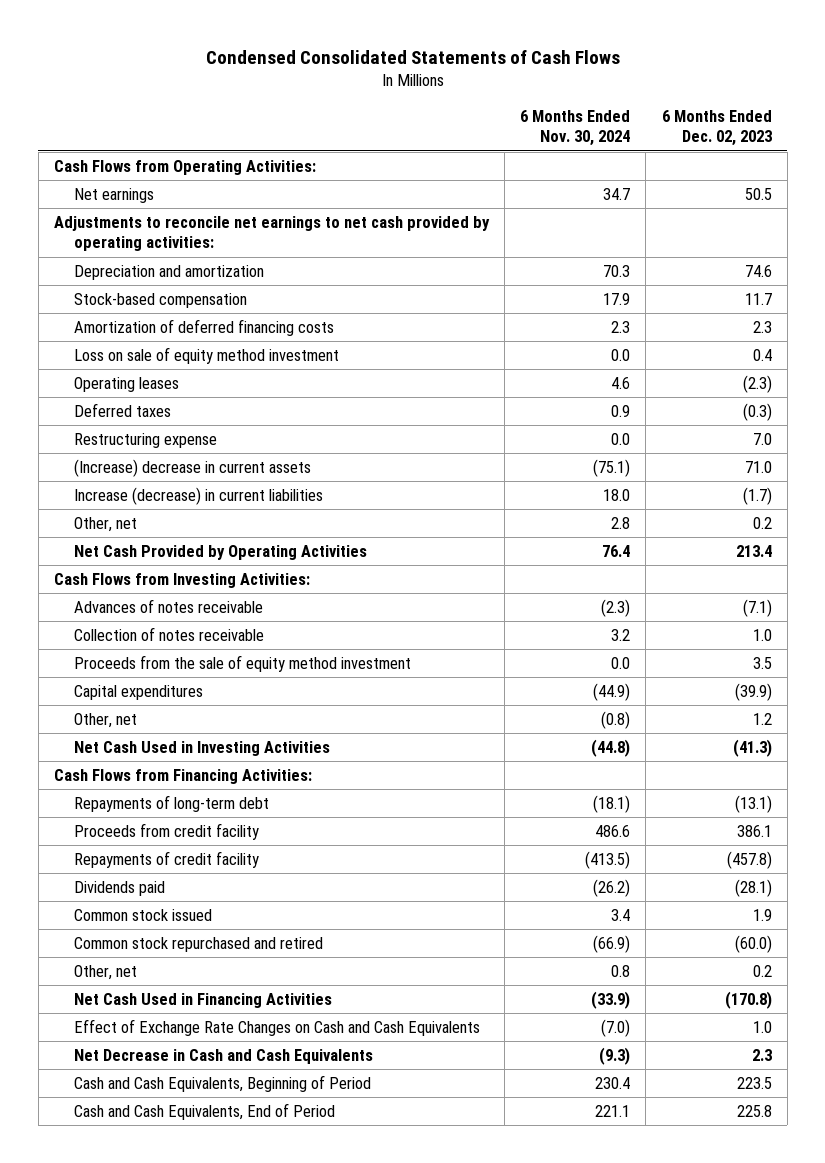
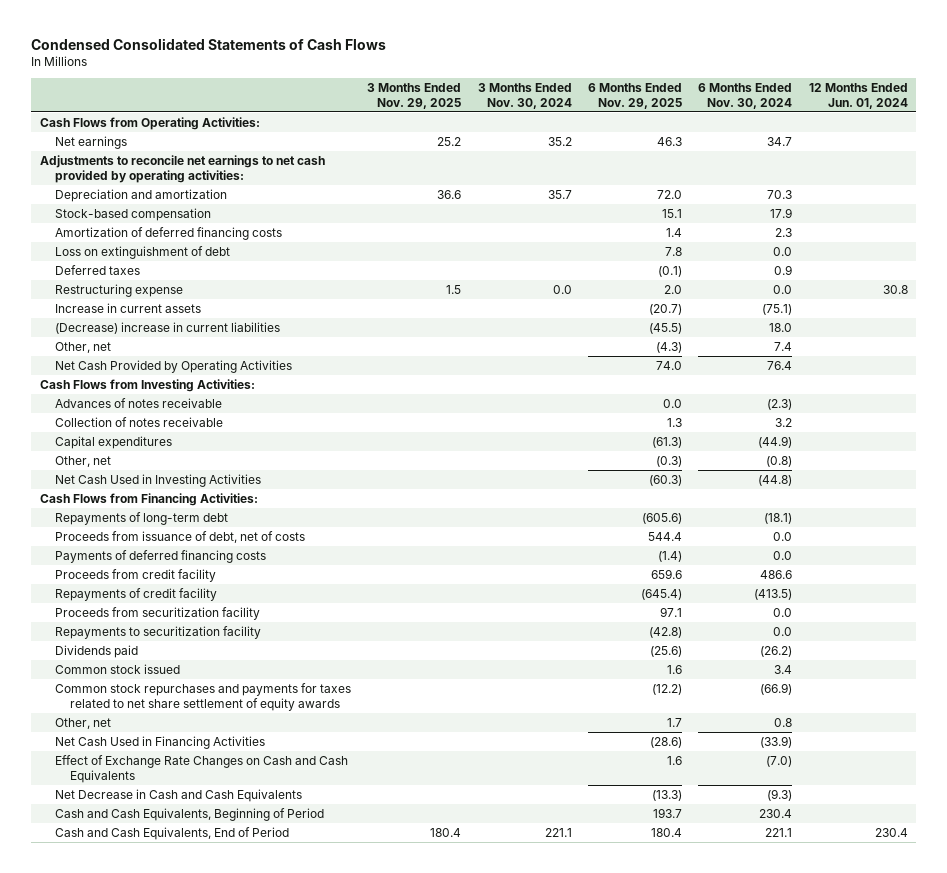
- | 6 Months Ended Nov. 30, 2024 | 6 Months Ended Dec. 02, 2023
+ | 3 Months Ended Nov. 29, 2025 | 3 Months Ended Nov. 30, 2024 | 6 Months Ended Nov. 29, 2025 | 6 Months Ended Nov. 30, 2024 | 12 Months Ended Jun. 01, 2024
- Loss on sale of equity method investment | 0.0 | 0.4
- Operating leases | 4.6 | (2.3)
+ Loss on extinguishment of debt | | | 7.8 | 0.0 |
- (Increase) decrease in current assets | (75.1) | 71.0
- Increase (decrease) in current liabilities | 18.0 | (1.7)
- Other, net | 2.8 | 0.2
+ Increase in current assets | | | (20.7) | (75.1) |
+ (Decrease) increase in current liabilities | | | (45.5) | 18.0 |
+ Other, net | | | (4.3) | 7.4 |
- Proceeds from the sale of equity method investment | 0.0 | 3.5
+ Proceeds from issuance of debt, net of costs | | | 544.4 | 0.0 |
+ Payments of deferred financing costs | | | (1.4) | 0.0 |
+ Proceeds from securitization facility | | | 97.1 | 0.0 |
+ Repayments to securitization facility | | | (42.8) | 0.0 |
- Common stock repurchased and retired | (66.9) | (60.0)
+ Common stock repurchases and payments for taxes related to net share settlement of equity awards | | | (12.2) | (66.9) |

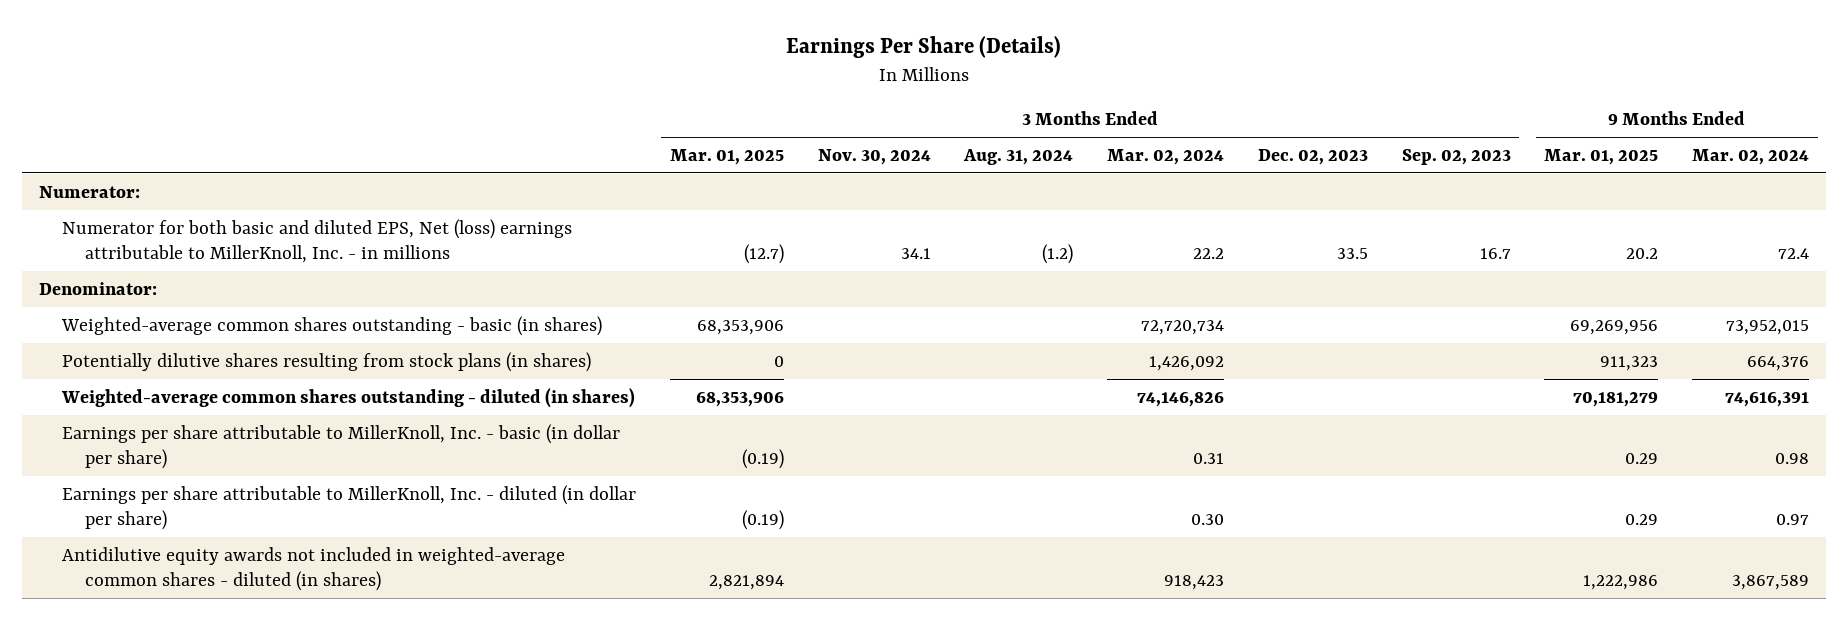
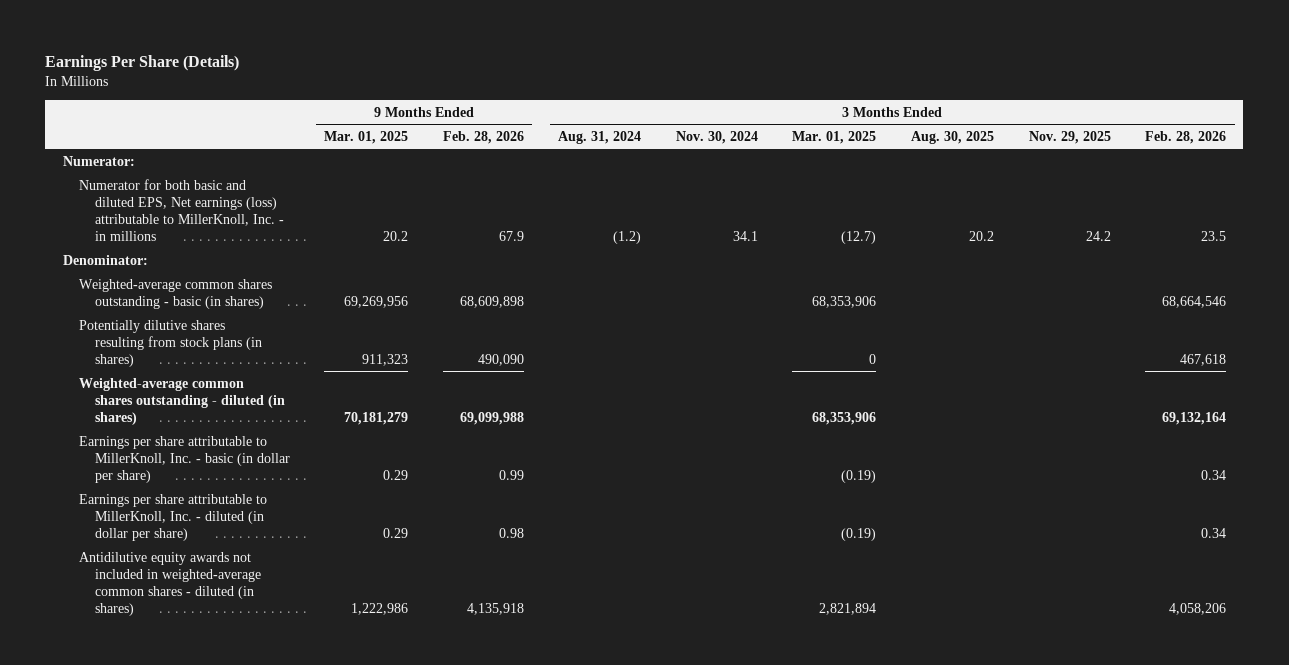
- | 3 Months Ended Mar. 01, 2025 | 3 Months Ended Nov. 30, 2024 | 3 Months Ended Aug. 31, 2024 | 3 Months Ended Mar. 02, 2024 | 3 Months Ended Dec. 02, 2023 | 3 Months Ended Sep. 02, 2023 | 9 Months Ended Mar. 01, 2025 | 9 Months Ended Mar. 02, 2024
+ | 9 Months Ended Mar. 01, 2025 | 9 Months Ended Feb. 28, 2026 | 3 Months Ended Aug. 31, 2024 | 3 Months Ended Nov. 30, 2024 | 3 Months Ended Mar. 01, 2025 | 3 Months Ended Aug. 30, 2025 | 3 Months Ended Nov. 29, 2025 | 3 Months Ended Feb. 28, 2026
- Numerator for both basic and diluted EPS, Net (loss) earnings attributable to MillerKnoll, Inc. - in millions | (12.7) | 34.1 | (1.2) | 22.2 | 33.5 | 16.7 | 20.2 | 72.4
+ Numerator for both basic and diluted EPS, Net earnings (loss) attributable to MillerKnoll, Inc. - in millions | 20.2 | 67.9 | (1.2) | 34.1 | (12.7) | 20.2 | 24.2 | 23.5

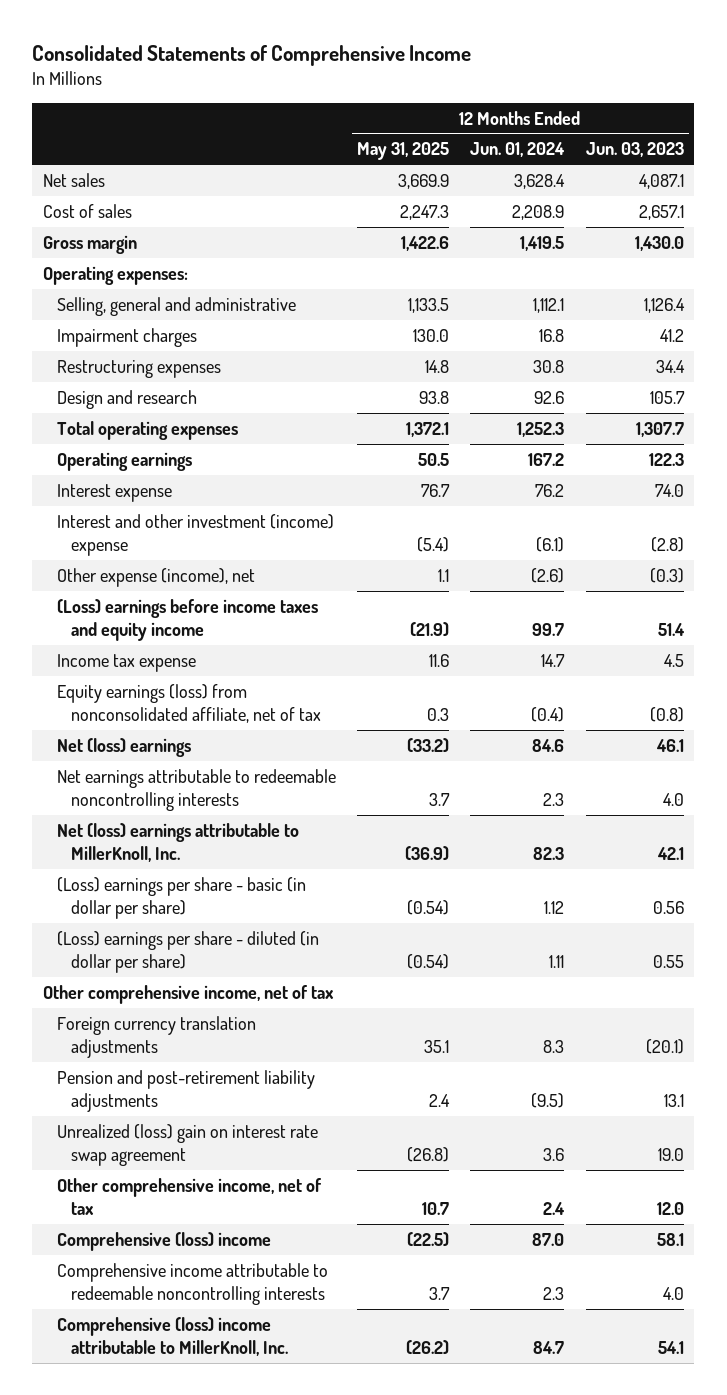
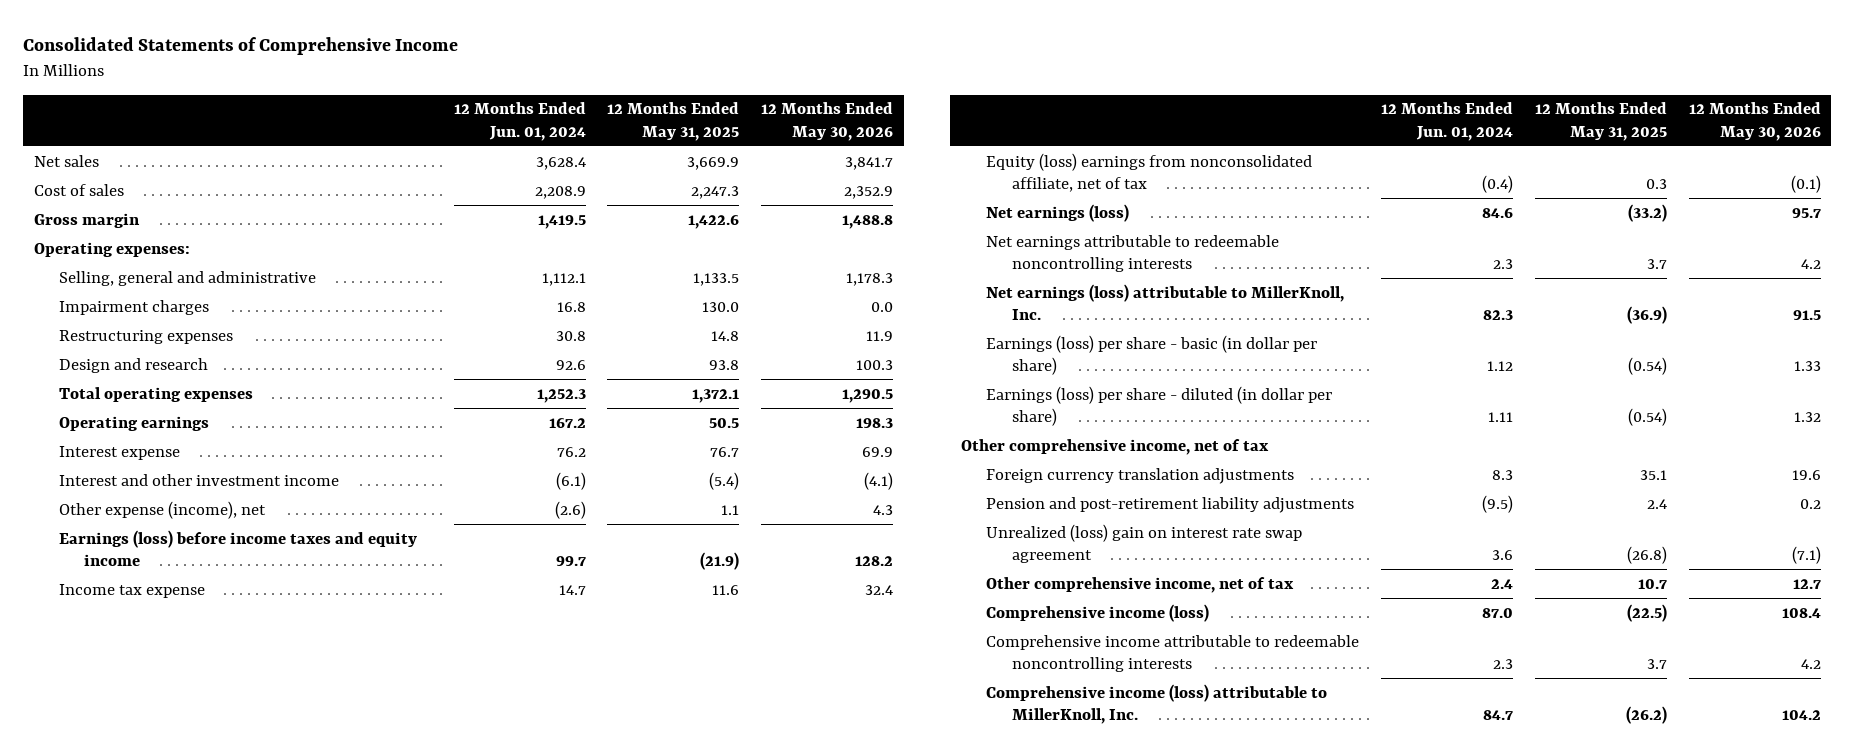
- | 12 Months Ended May 31, 2025 | 12 Months Ended Jun. 01, 2024 | 12 Months Ended Jun. 03, 2023
+ | 12 Months Ended Jun. 01, 2024 | 12 Months Ended May 31, 2025 | 12 Months Ended May 30, 2026
- Interest and other investment (income) expense | (5.4) | (6.1) | (2.8)
+ Interest and other investment income | (6.1) | (5.4) | (4.1)
- (Loss) earnings before income taxes and equity income | (21.9) | 99.7 | 51.4
+ Earnings (loss) before income taxes and equity income | 99.7 | (21.9) | 128.2
- Equity earnings (loss) from nonconsolidated affiliate, net of tax | 0.3 | (0.4) | (0.8)
- Net (loss) earnings | (33.2) | 84.6 | 46.1
+ Equity (loss) earnings from nonconsolidated affiliate, net of tax | (0.4) | 0.3 | (0.1)
+ Net earnings (loss) | 84.6 | (33.2) | 95.7
- Net (loss) earnings attributable to MillerKnoll, Inc. | (36.9) | 82.3 | 42.1
- (Loss) earnings per share - basic (in dollar per share) | (0.54) | 1.12 | 0.56
- (Loss) earnings per share - diluted (in dollar per share) | (0.54) | 1.11 | 0.55
+ Net earnings (loss) attributable to MillerKnoll, Inc. | 82.3 | (36.9) | 91.5
+ Earnings (loss) per share - basic (in dollar per share) | 1.12 | (0.54) | 1.33
+ Earnings (loss) per share - diluted (in dollar per share) | 1.11 | (0.54) | 1.32
- Comprehensive (loss) income | (22.5) | 87.0 | 58.1
+ Comprehensive income (loss) | 87.0 | (22.5) | 108.4
- Comprehensive (loss) income attributable to MillerKnoll, Inc. | (26.2) | 84.7 | 54.1
+ Comprehensive income (loss) attributable to MillerKnoll, Inc. | 84.7 | (26.2) | 104.2

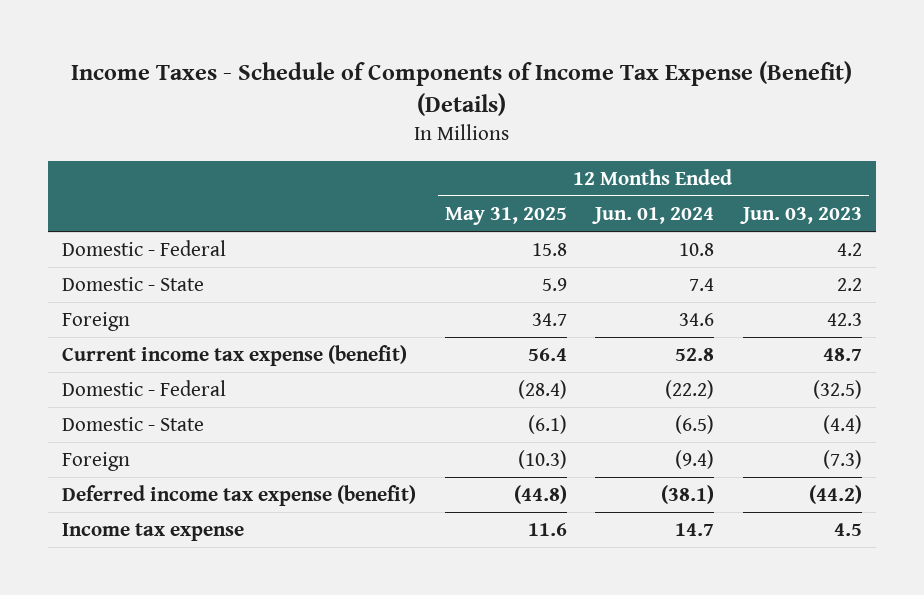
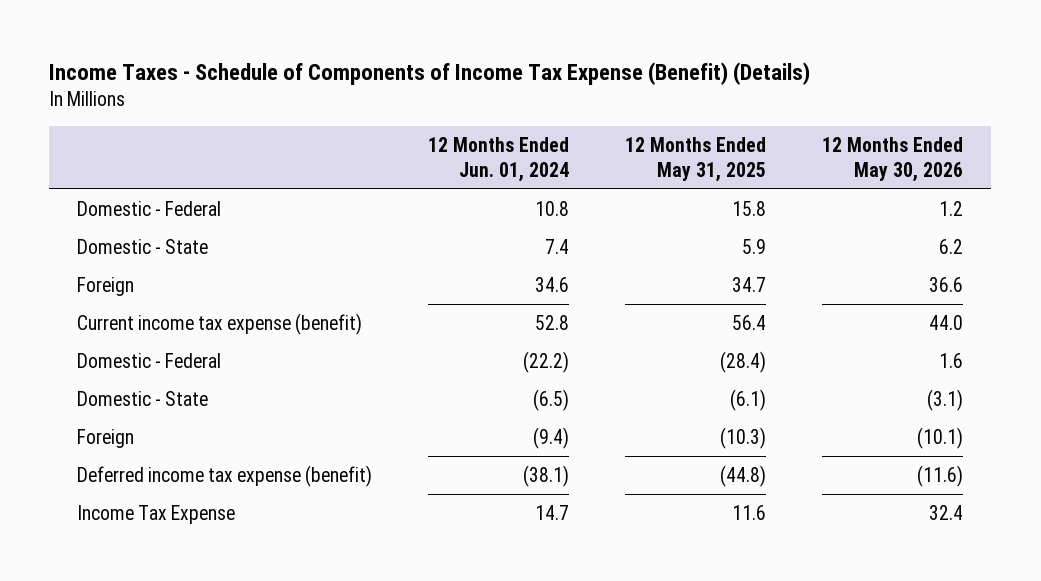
- | 12 Months Ended May 31, 2025 | 12 Months Ended Jun. 01, 2024 | 12 Months Ended Jun. 03, 2023
+ | 12 Months Ended Jun. 01, 2024 | 12 Months Ended May 31, 2025 | 12 Months Ended May 30, 2026
- Income tax expense | 11.6 | 14.7 | 4.5
+ Income Tax Expense | 14.7 | 11.6 | 32.4

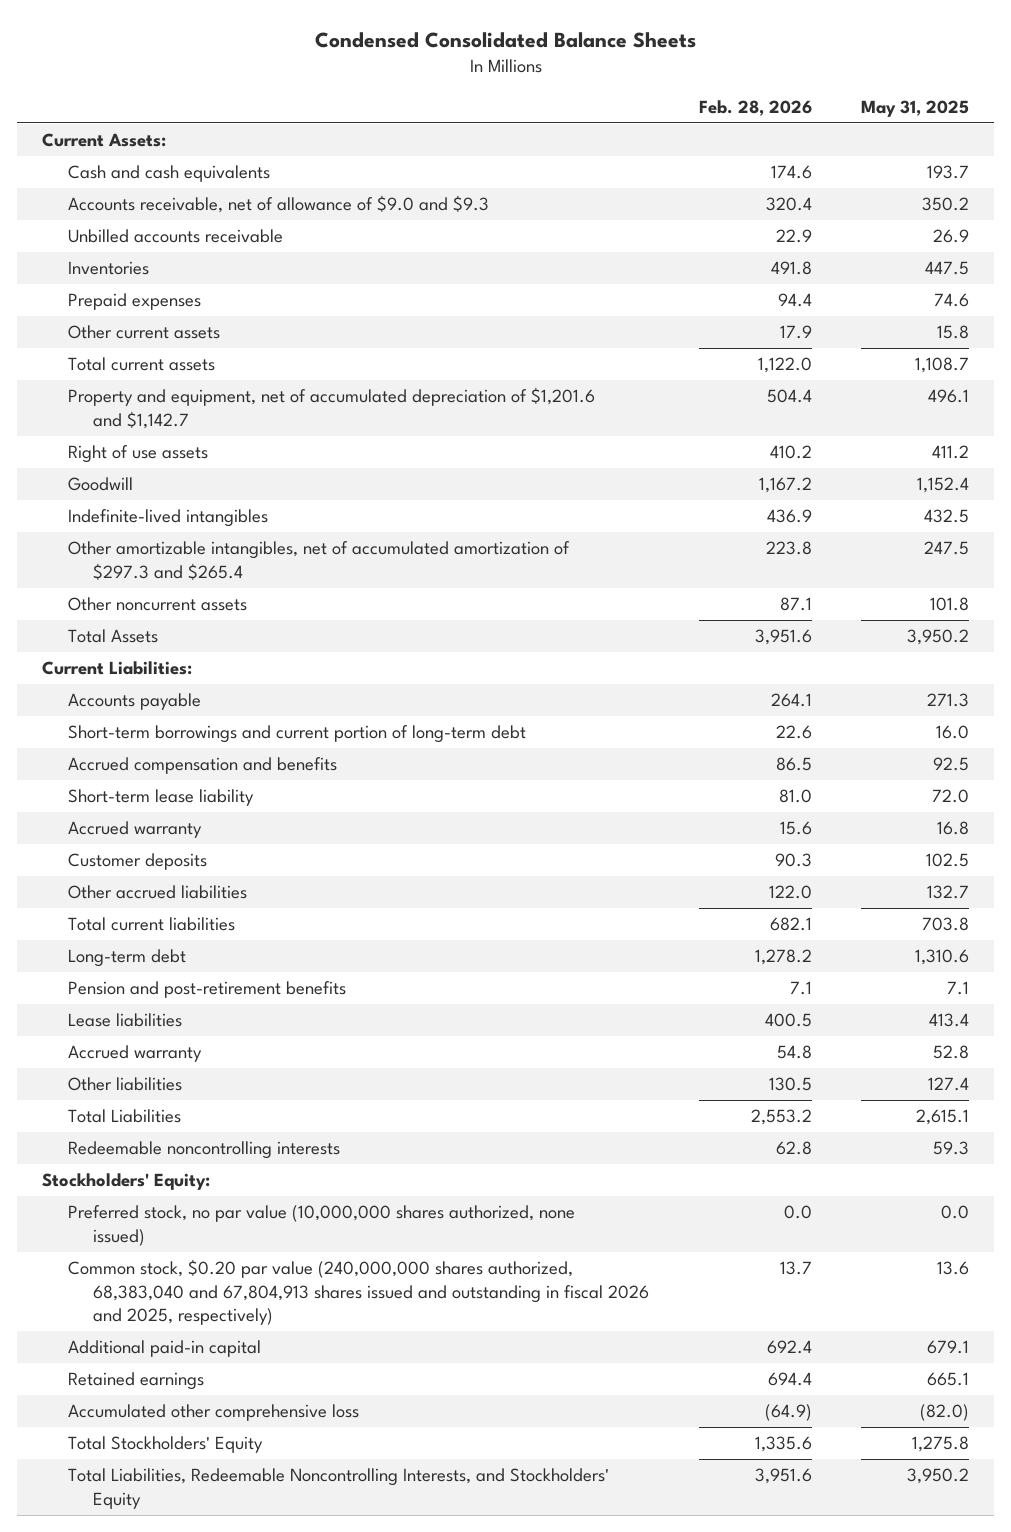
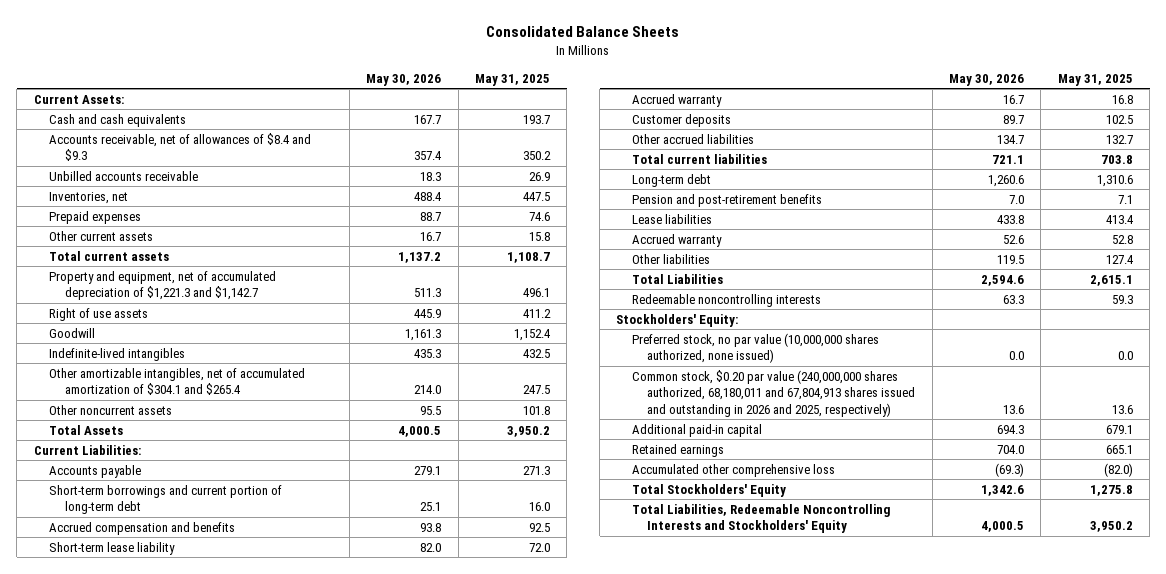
- Condensed Consolidated Balance Sheets
+ Consolidated Balance Sheets
- | Feb. 28, 2026 | May 31, 2025
+ | May 30, 2026 | May 31, 2025
- Accounts receivable, net of allowance of $9.0 and $9.3 | 320.4 | 350.2
+ Accounts receivable, net of allowances of $8.4 and $9.3 | 357.4 | 350.2
- Inventories | 491.8 | 447.5
+ Inventories, net | 488.4 | 447.5
- Property and equipment, net of accumulated depreciation of $1,201.6 and $1,142.7 | 504.4 | 496.1
+ Property and equipment, net of accumulated depreciation of $1,221.3 and $1,142.7 | 511.3 | 496.1
- Other amortizable intangibles, net of accumulated amortization of $297.3 and $265.4 | 223.8 | 247.5
+ Other amortizable intangibles, net of accumulated amortization of $304.1 and $265.4 | 214.0 | 247.5
- Common stock, $0.20 par value (240,000,000 shares authorized, 68,383,040 and 67,804,913 shares issued and outstanding in fiscal 2026 and 2025, respectively) | 13.7 | 13.6
+ Common stock, $0.20 par value (240,000,000 shares authorized, 68,180,011 and 67,804,913 shares issued and outstanding in 2026 and 2025, respectively) | 13.6 | 13.6
- Total Liabilities, Redeemable Noncontrolling Interests, and Stockholders' Equity | 3,951.6 | 3,950.2
+ Total Liabilities, Redeemable Noncontrolling Interests and Stockholders' Equity | 4,000.5 | 3,950.2

